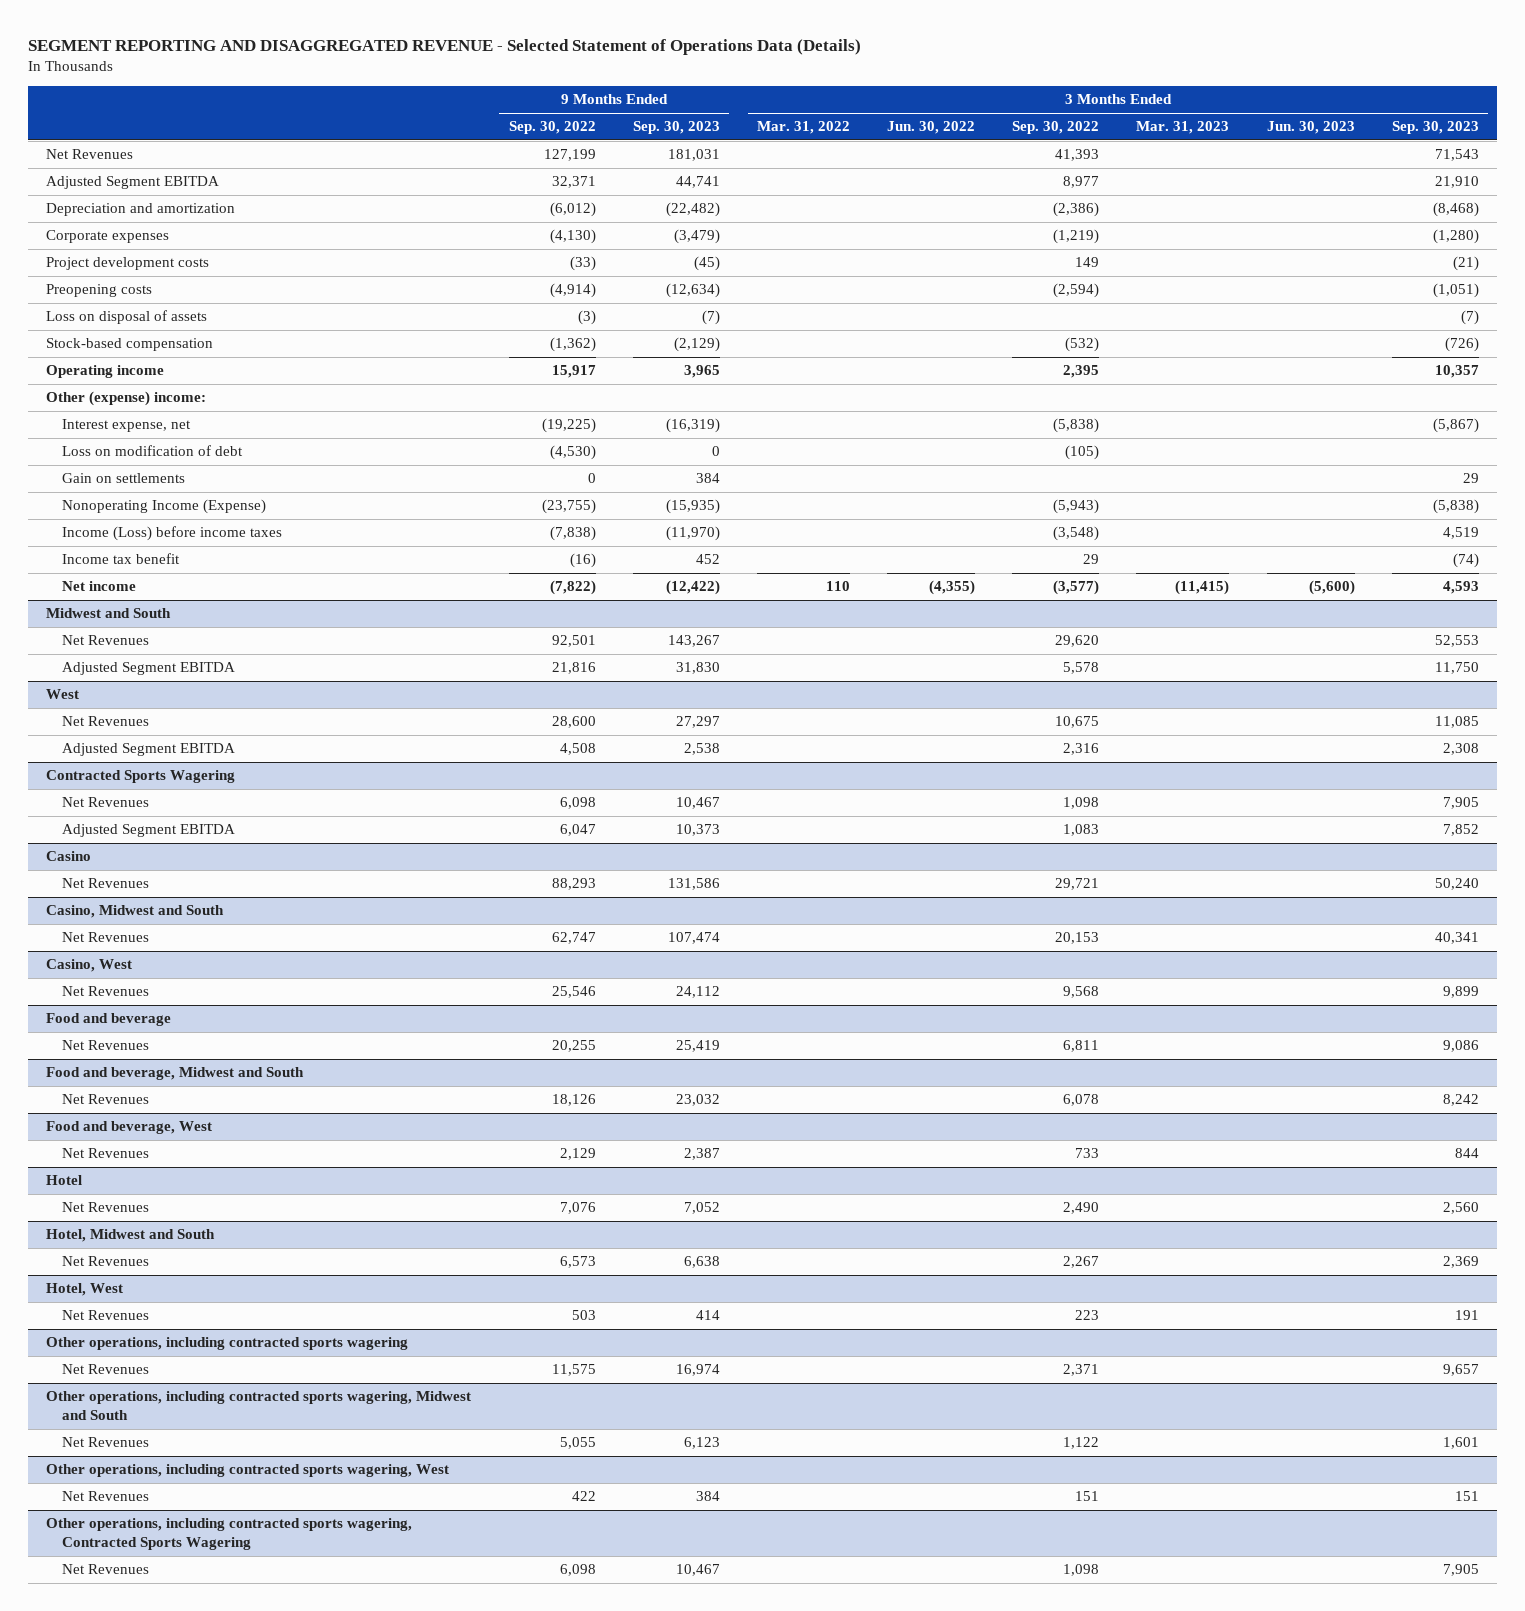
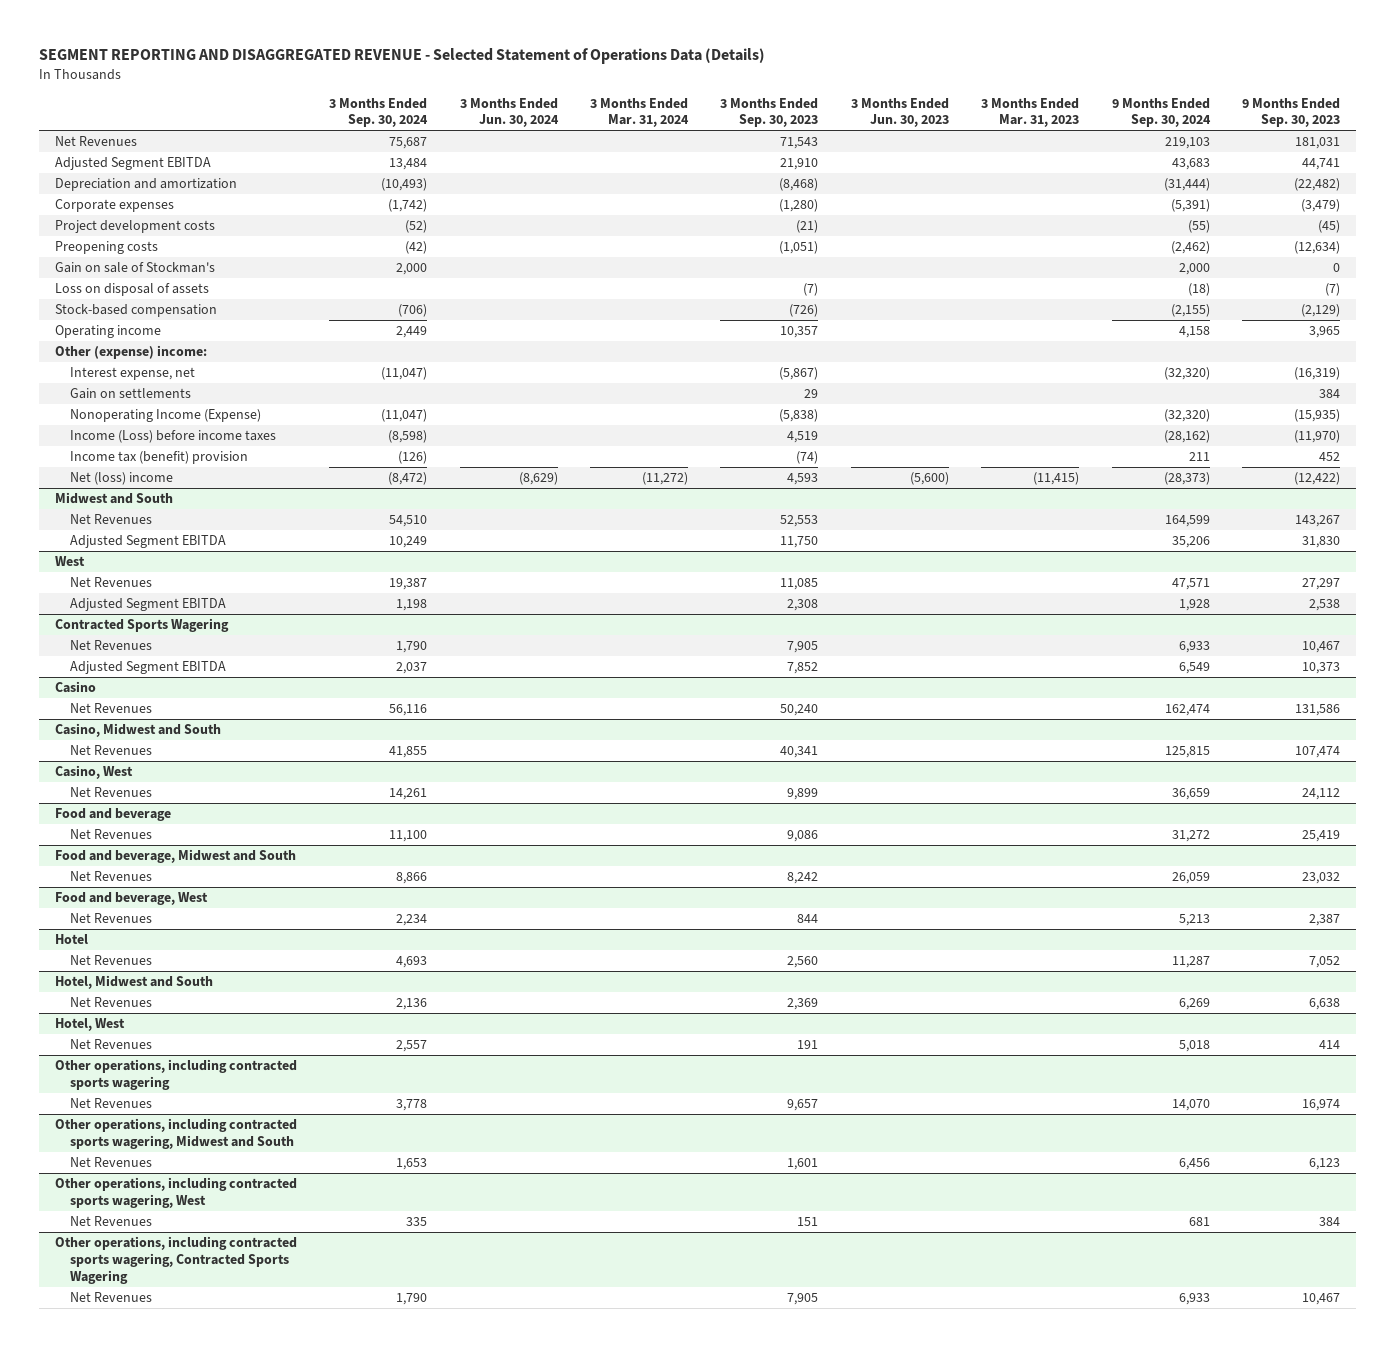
- | 9 Months Ended Sep. 30, 2022 | 9 Months Ended Sep. 30, 2023 | 3 Months Ended Mar. 31, 2022 | 3 Months Ended Jun. 30, 2022 | 3 Months Ended Sep. 30, 2022 | 3 Months Ended Mar. 31, 2023 | 3 Months Ended Jun. 30, 2023 | 3 Months Ended Sep. 30, 2023
+ | 3 Months Ended Sep. 30, 2024 | 3 Months Ended Jun. 30, 2024 | 3 Months Ended Mar. 31, 2024 | 3 Months Ended Sep. 30, 2023 | 3 Months Ended Jun. 30, 2023 | 3 Months Ended Mar. 31, 2023 | 9 Months Ended Sep. 30, 2024 | 9 Months Ended Sep. 30, 2023
+ Gain on sale of Stockman's | 2,000 | | | | | | 2,000 | 0
- Loss on modification of debt | (4,530) | 0 | | | (105) | | |
- Income tax benefit | (16) | 452 | | | 29 | | | (74)
- Net income | (7,822) | (12,422) | 110 | (4,355) | (3,577) | (11,415) | (5,600) | 4,593
+ Income tax (benefit) provision | (126) | | | (74) | | | 211 | 452
+ Net (loss) income | (8,472) | (8,629) | (11,272) | 4,593 | (5,600) | (11,415) | (28,373) | (12,422)

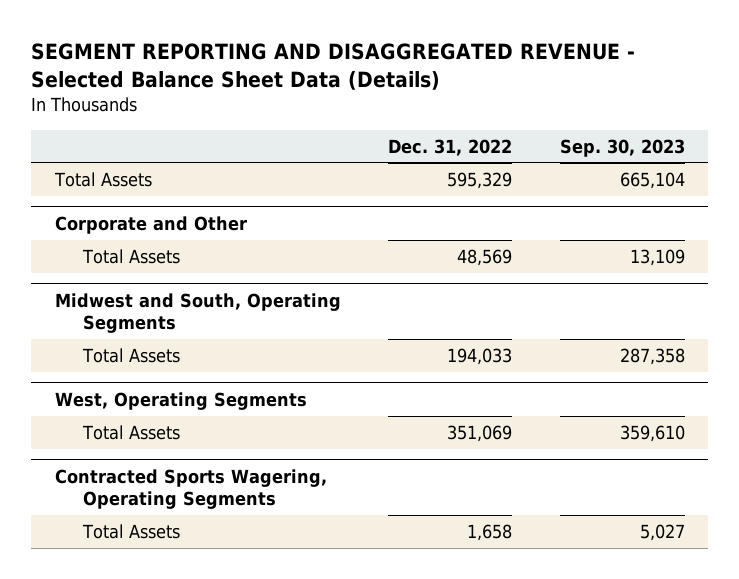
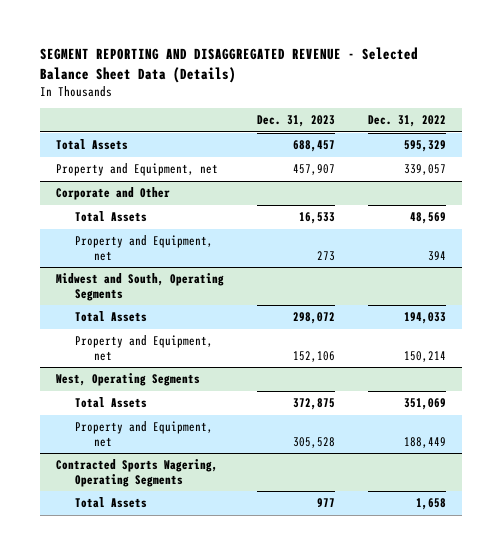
- | Dec. 31, 2022 | Sep. 30, 2023
+ | Dec. 31, 2023 | Dec. 31, 2022
+ Property and Equipment, net | 457,907 | 339,057
@ Corporate and Other
+ Property and Equipment, net | 273 | 394
@ Midwest and South, Operating Segments
+ Property and Equipment, net | 152,106 | 150,214
@ West, Operating Segments
+ Property and Equipment, net | 305,528 | 188,449

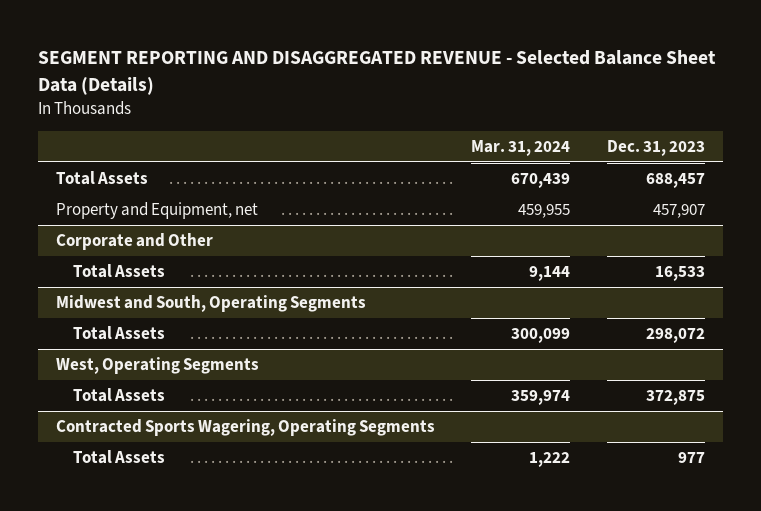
- | Dec. 31, 2023 | Dec. 31, 2022
+ | Mar. 31, 2024 | Dec. 31, 2023
@ Corporate and Other
- Property and Equipment, net | 273 | 394
@ Midwest and South, Operating Segments
- Property and Equipment, net | 152,106 | 150,214
@ West, Operating Segments
- Property and Equipment, net | 305,528 | 188,449

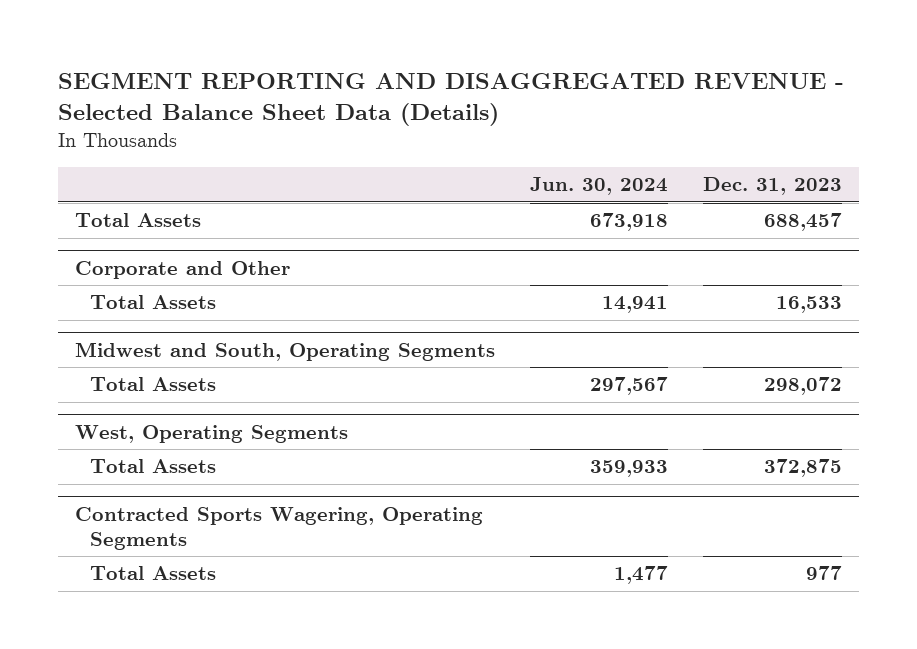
- | Mar. 31, 2024 | Dec. 31, 2023
+ | Jun. 30, 2024 | Dec. 31, 2023
- Property and Equipment, net | 459,955 | 457,907

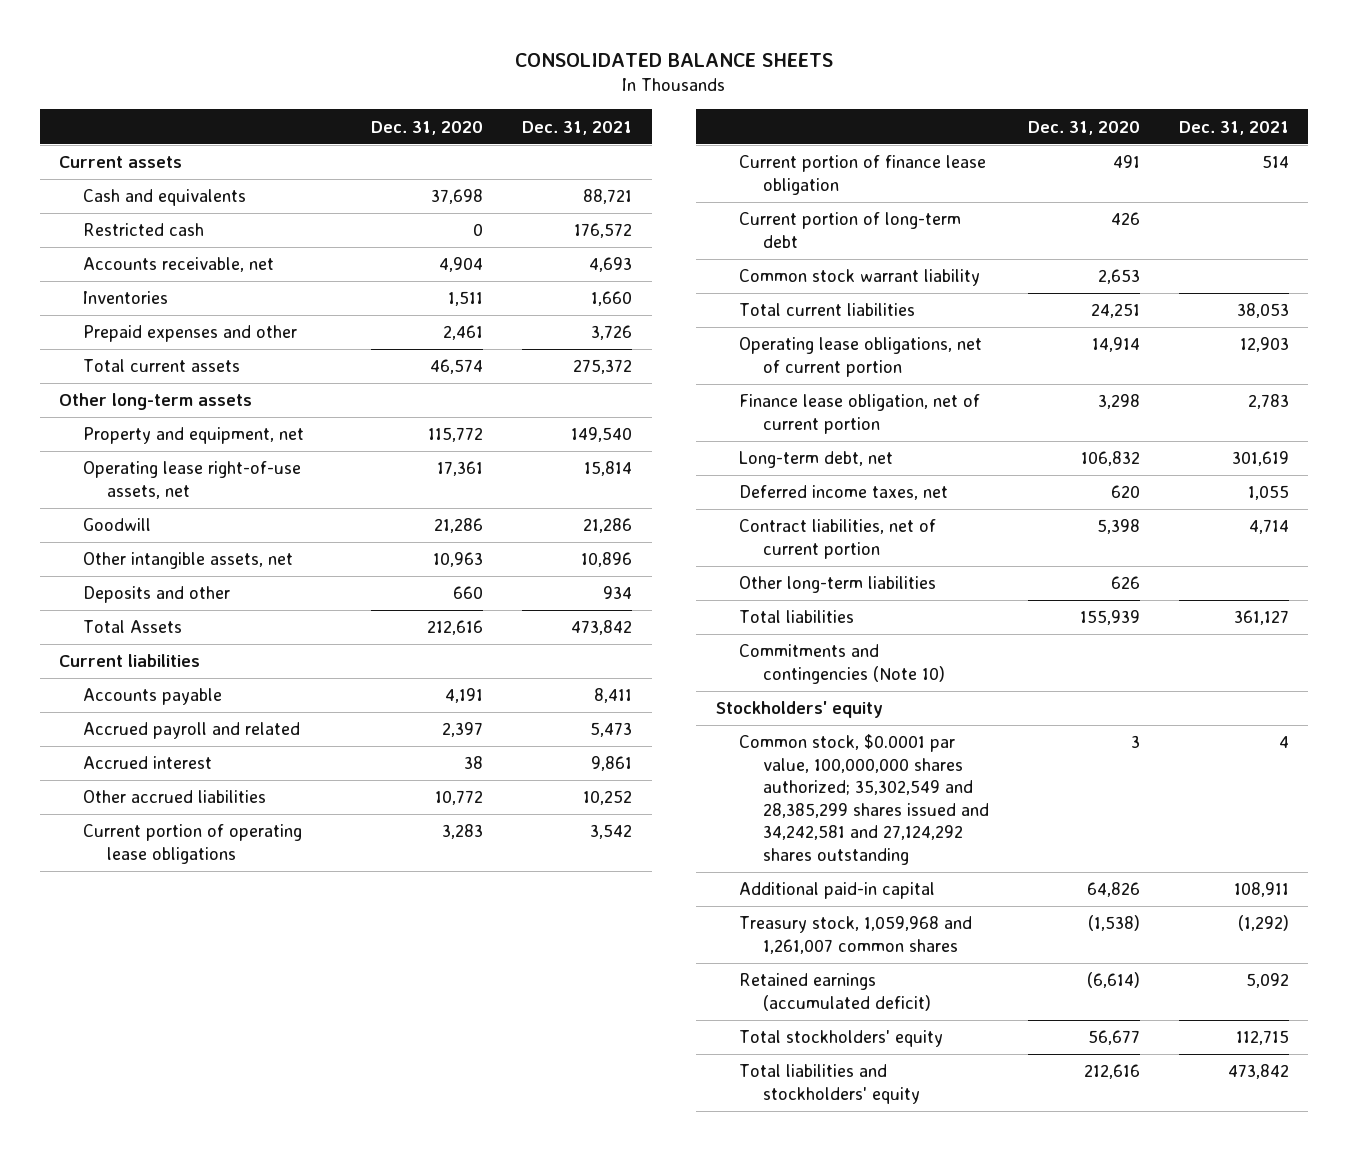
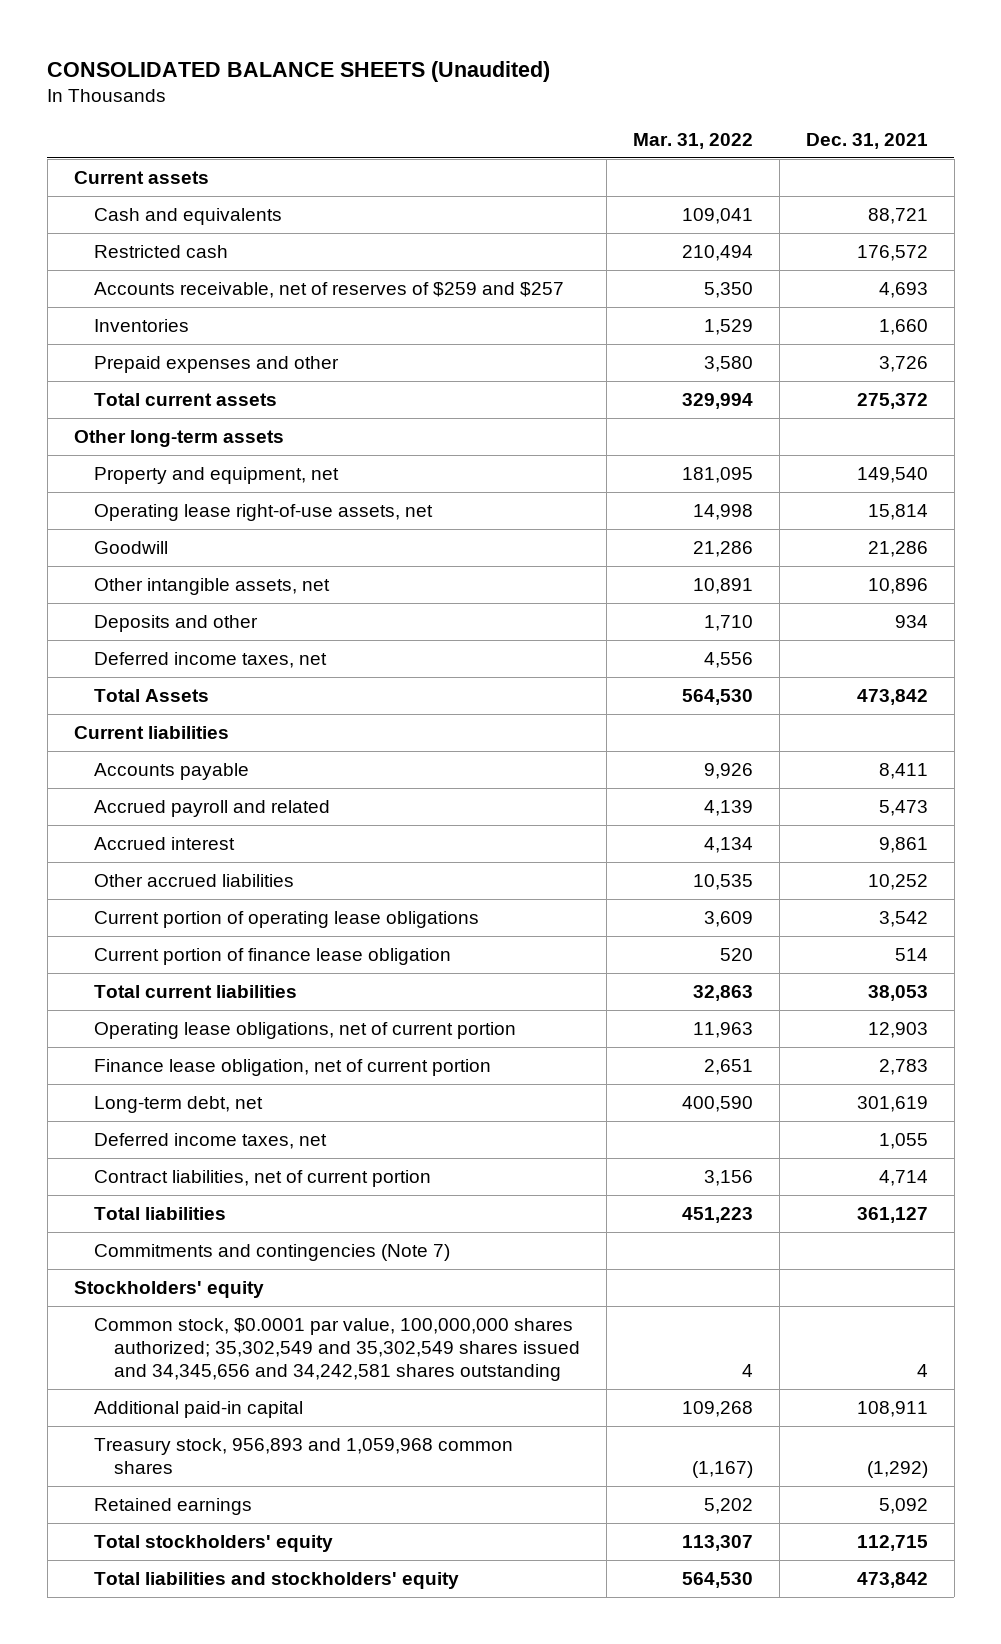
- CONSOLIDATED BALANCE SHEETS
+ CONSOLIDATED BALANCE SHEETS (Unaudited)
- | Dec. 31, 2020 | Dec. 31, 2021
+ | Mar. 31, 2022 | Dec. 31, 2021
- Accounts receivable, net | 4,904 | 4,693
+ Accounts receivable, net of reserves of $259 and $257 | 5,350 | 4,693
+ Deferred income taxes, net | 4,556 |
- Current portion of long-term debt | 426 |
- Common stock warrant liability | 2,653 |
- Other long-term liabilities | 626 |
- Commitments and contingencies (Note 10)
+ Commitments and contingencies (Note 7)
- Common stock, $0.0001 par value, 100,000,000 shares authorized; 35,302,549 and 28,385,299 shares issued and 34,242,581 and 27,124,292 shares outstanding | 3 | 4
+ Common stock, $0.0001 par value, 100,000,000 shares authorized; 35,302,549 and 35,302,549 shares issued and 34,345,656 and 34,242,581 shares outstanding | 4 | 4
- Treasury stock, 1,059,968 and 1,261,007 common shares | (1,538) | (1,292)
- Retained earnings (accumulated deficit) | (6,614) | 5,092
+ Treasury stock, 956,893 and 1,059,968 common shares | (1,167) | (1,292)
+ Retained earnings | 5,202 | 5,092

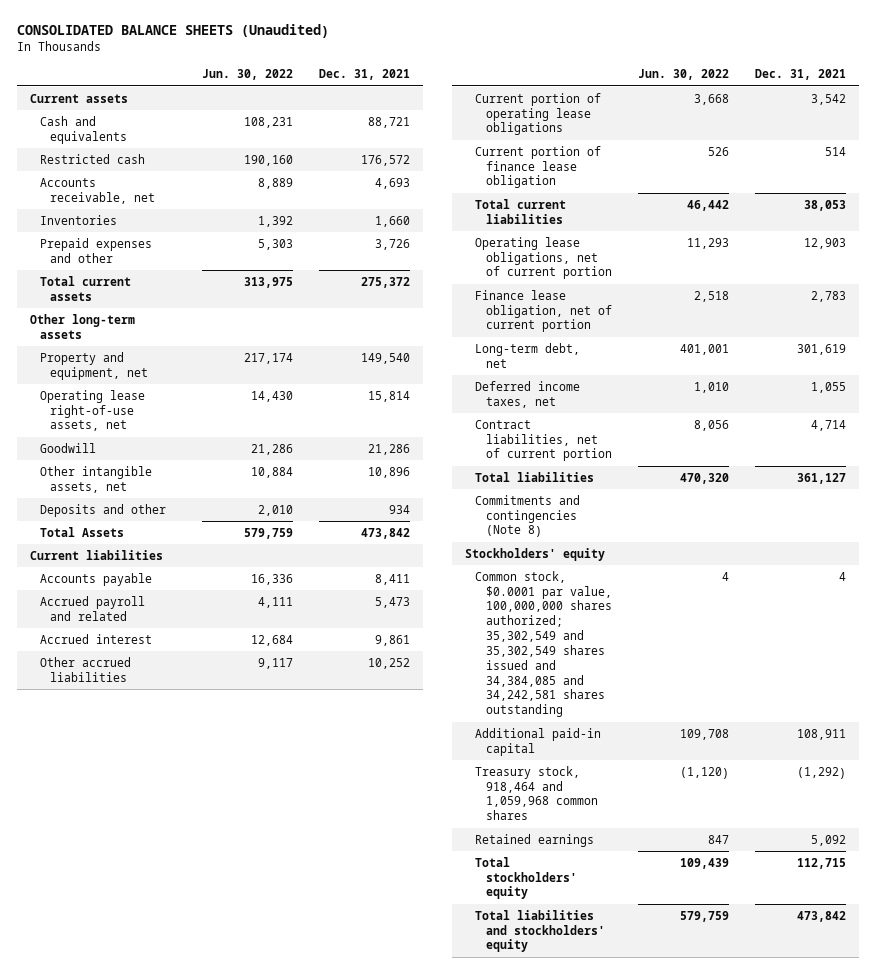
- | Mar. 31, 2022 | Dec. 31, 2021
+ | Jun. 30, 2022 | Dec. 31, 2021
- Accounts receivable, net of reserves of $259 and $257 | 5,350 | 4,693
+ Accounts receivable, net | 8,889 | 4,693
- Deferred income taxes, net | 4,556 |
- Commitments and contingencies (Note 7)
+ Commitments and contingencies (Note 8)
- Common stock, $0.0001 par value, 100,000,000 shares authorized; 35,302,549 and 35,302,549 shares issued and 34,345,656 and 34,242,581 shares outstanding | 4 | 4
+ Common stock, $0.0001 par value, 100,000,000 shares authorized; 35,302,549 and 35,302,549 shares issued and 34,384,085 and 34,242,581 shares outstanding | 4 | 4
- Treasury stock, 956,893 and 1,059,968 common shares | (1,167) | (1,292)
+ Treasury stock, 918,464 and 1,059,968 common shares | (1,120) | (1,292)

